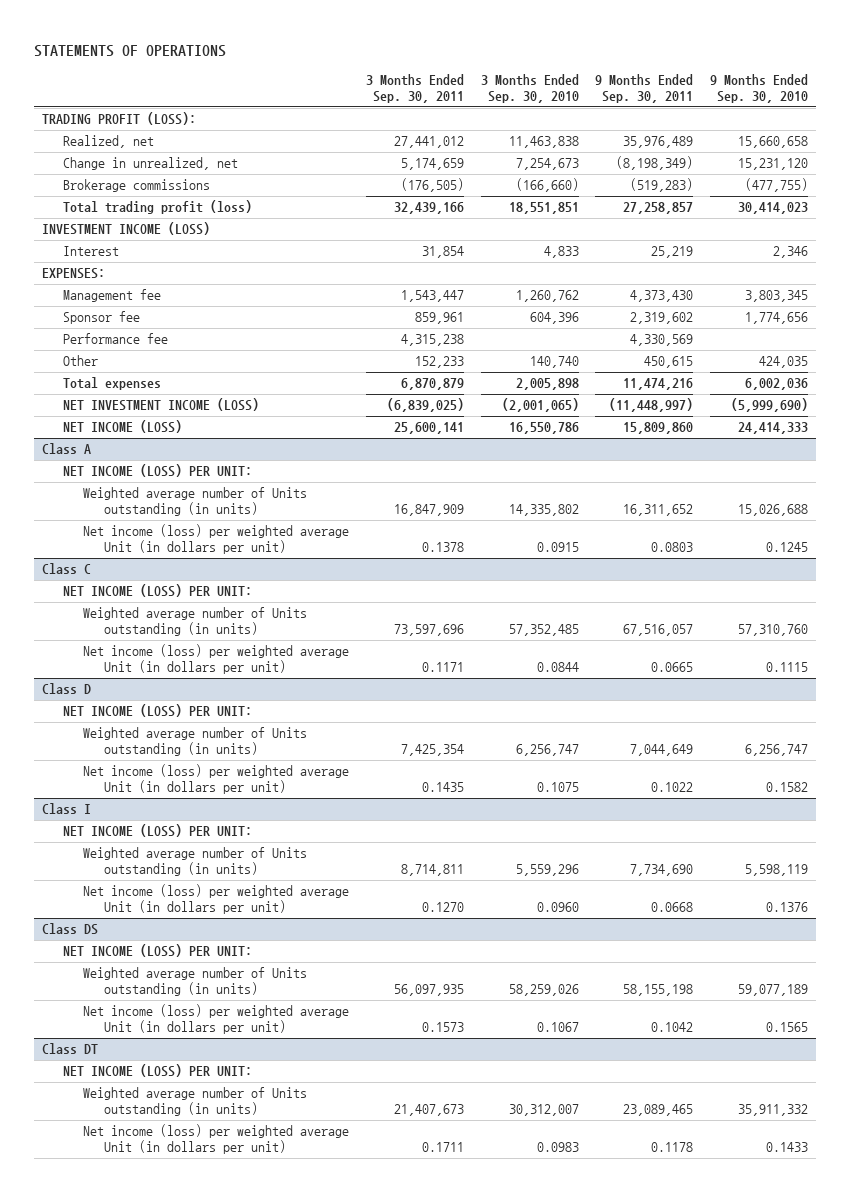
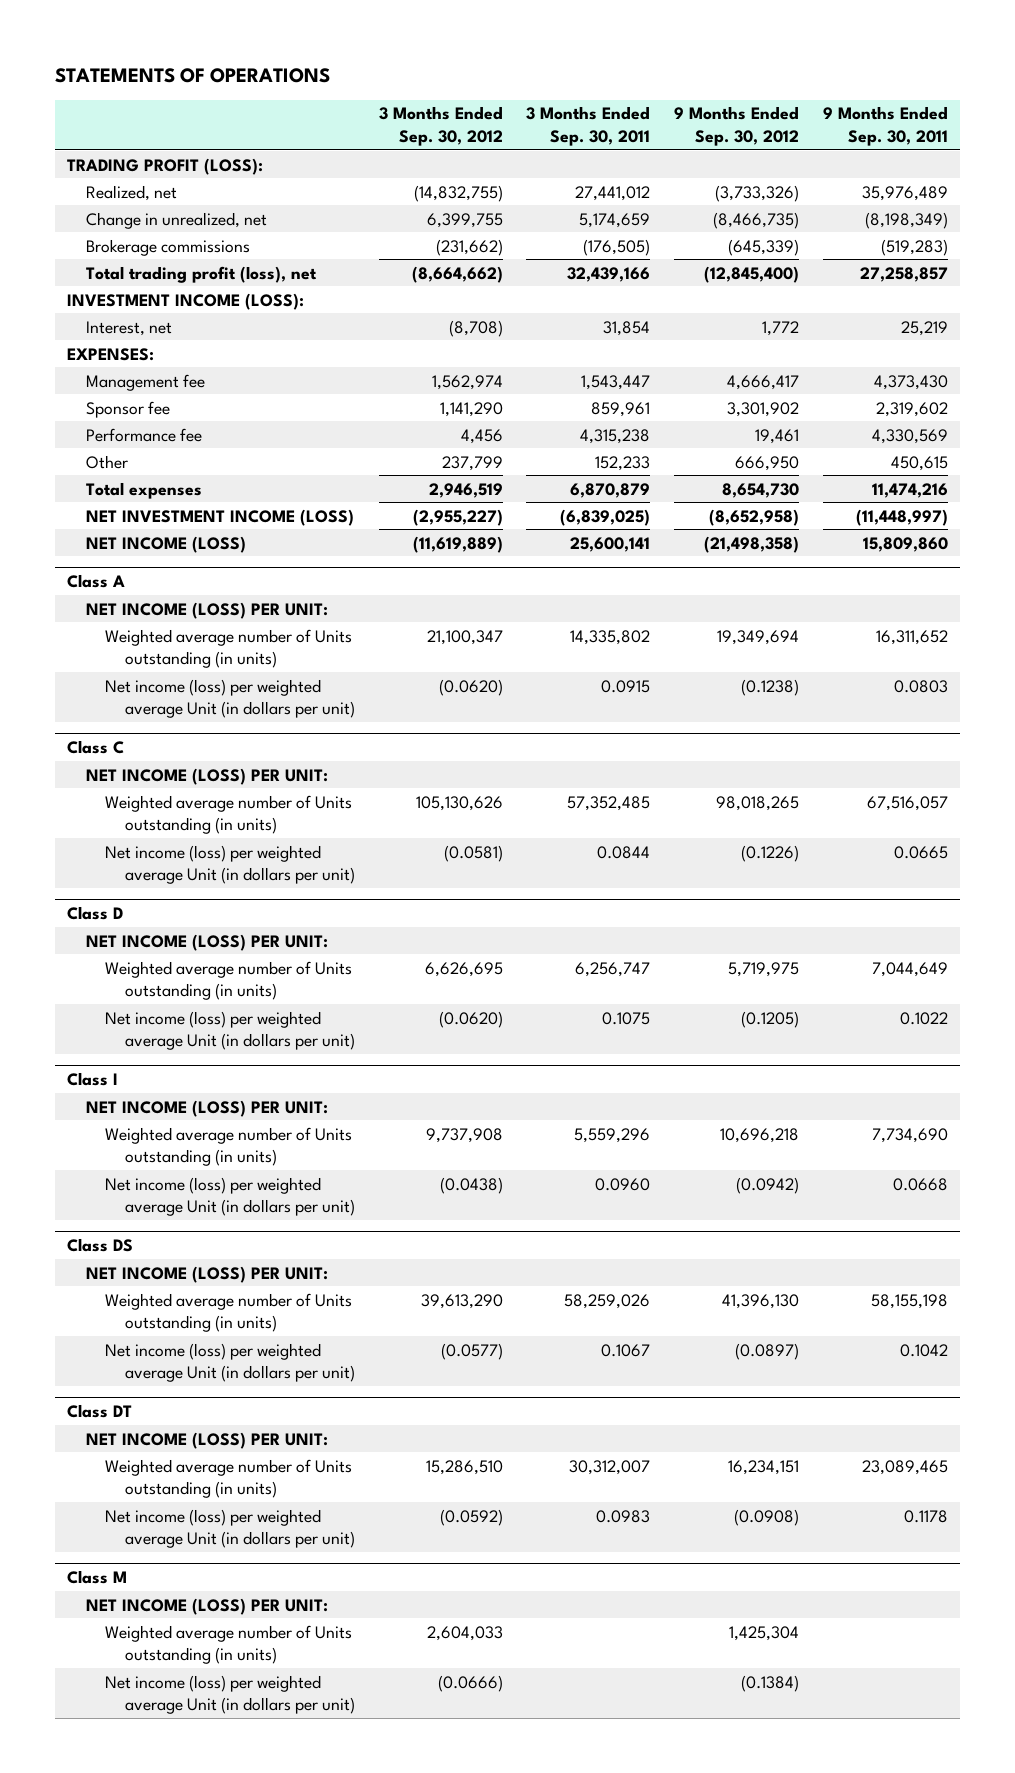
- | 3 Months Ended Sep. 30, 2011 | 3 Months Ended Sep. 30, 2010 | 9 Months Ended Sep. 30, 2011 | 9 Months Ended Sep. 30, 2010
+ | 3 Months Ended Sep. 30, 2012 | 3 Months Ended Sep. 30, 2011 | 9 Months Ended Sep. 30, 2012 | 9 Months Ended Sep. 30, 2011
- Total trading profit (loss) | 32,439,166 | 18,551,851 | 27,258,857 | 30,414,023
- INVESTMENT INCOME (LOSS)
- Interest | 31,854 | 4,833 | 25,219 | 2,346
+ Total trading profit (loss), net | (8,664,662) | 32,439,166 | (12,845,400) | 27,258,857
+ INVESTMENT INCOME (LOSS):
+ Interest, net | (8,708) | 31,854 | 1,772 | 25,219
@ Class A
- Weighted average number of Units outstanding (in units) | 16,847,909 | 14,335,802 | 16,311,652 | 15,026,688
- Net income (loss) per weighted average Unit (in dollars per unit) | 0.1378 | 0.0915 | 0.0803 | 0.1245
+ Weighted average number of Units outstanding (in units) | 21,100,347 | 14,335,802 | 19,349,694 | 16,311,652
+ Net income (loss) per weighted average Unit (in dollars per unit) | (0.0620) | 0.0915 | (0.1238) | 0.0803
@ Class C
- Weighted average number of Units outstanding (in units) | 73,597,696 | 57,352,485 | 67,516,057 | 57,310,760
- Net income (loss) per weighted average Unit (in dollars per unit) | 0.1171 | 0.0844 | 0.0665 | 0.1115
+ Weighted average number of Units outstanding (in units) | 105,130,626 | 57,352,485 | 98,018,265 | 67,516,057
+ Net income (loss) per weighted average Unit (in dollars per unit) | (0.0581) | 0.0844 | (0.1226) | 0.0665
@ Class D
- Weighted average number of Units outstanding (in units) | 7,425,354 | 6,256,747 | 7,044,649 | 6,256,747
- Net income (loss) per weighted average Unit (in dollars per unit) | 0.1435 | 0.1075 | 0.1022 | 0.1582
+ Weighted average number of Units outstanding (in units) | 6,626,695 | 6,256,747 | 5,719,975 | 7,044,649
+ Net income (loss) per weighted average Unit (in dollars per unit) | (0.0620) | 0.1075 | (0.1205) | 0.1022
@ Class I
- Weighted average number of Units outstanding (in units) | 8,714,811 | 5,559,296 | 7,734,690 | 5,598,119
- Net income (loss) per weighted average Unit (in dollars per unit) | 0.1270 | 0.0960 | 0.0668 | 0.1376
+ Weighted average number of Units outstanding (in units) | 9,737,908 | 5,559,296 | 10,696,218 | 7,734,690
+ Net income (loss) per weighted average Unit (in dollars per unit) | (0.0438) | 0.0960 | (0.0942) | 0.0668
@ Class DS
- Weighted average number of Units outstanding (in units) | 56,097,935 | 58,259,026 | 58,155,198 | 59,077,189
- Net income (loss) per weighted average Unit (in dollars per unit) | 0.1573 | 0.1067 | 0.1042 | 0.1565
+ Weighted average number of Units outstanding (in units) | 39,613,290 | 58,259,026 | 41,396,130 | 58,155,198
+ Net income (loss) per weighted average Unit (in dollars per unit) | (0.0577) | 0.1067 | (0.0897) | 0.1042
@ Class DT
- Weighted average number of Units outstanding (in units) | 21,407,673 | 30,312,007 | 23,089,465 | 35,911,332
- Net income (loss) per weighted average Unit (in dollars per unit) | 0.1711 | 0.0983 | 0.1178 | 0.1433
+ Weighted average number of Units outstanding (in units) | 15,286,510 | 30,312,007 | 16,234,151 | 23,089,465
+ Net income (loss) per weighted average Unit (in dollars per unit) | (0.0592) | 0.0983 | (0.0908) | 0.1178
+ Class M
+ NET INCOME (LOSS) PER UNIT:
+ Weighted average number of Units outstanding (in units) | 2,604,033 | | 1,425,304 |
+ Net income (loss) per weighted average Unit (in dollars per unit) | (0.0666) | | (0.1384) |

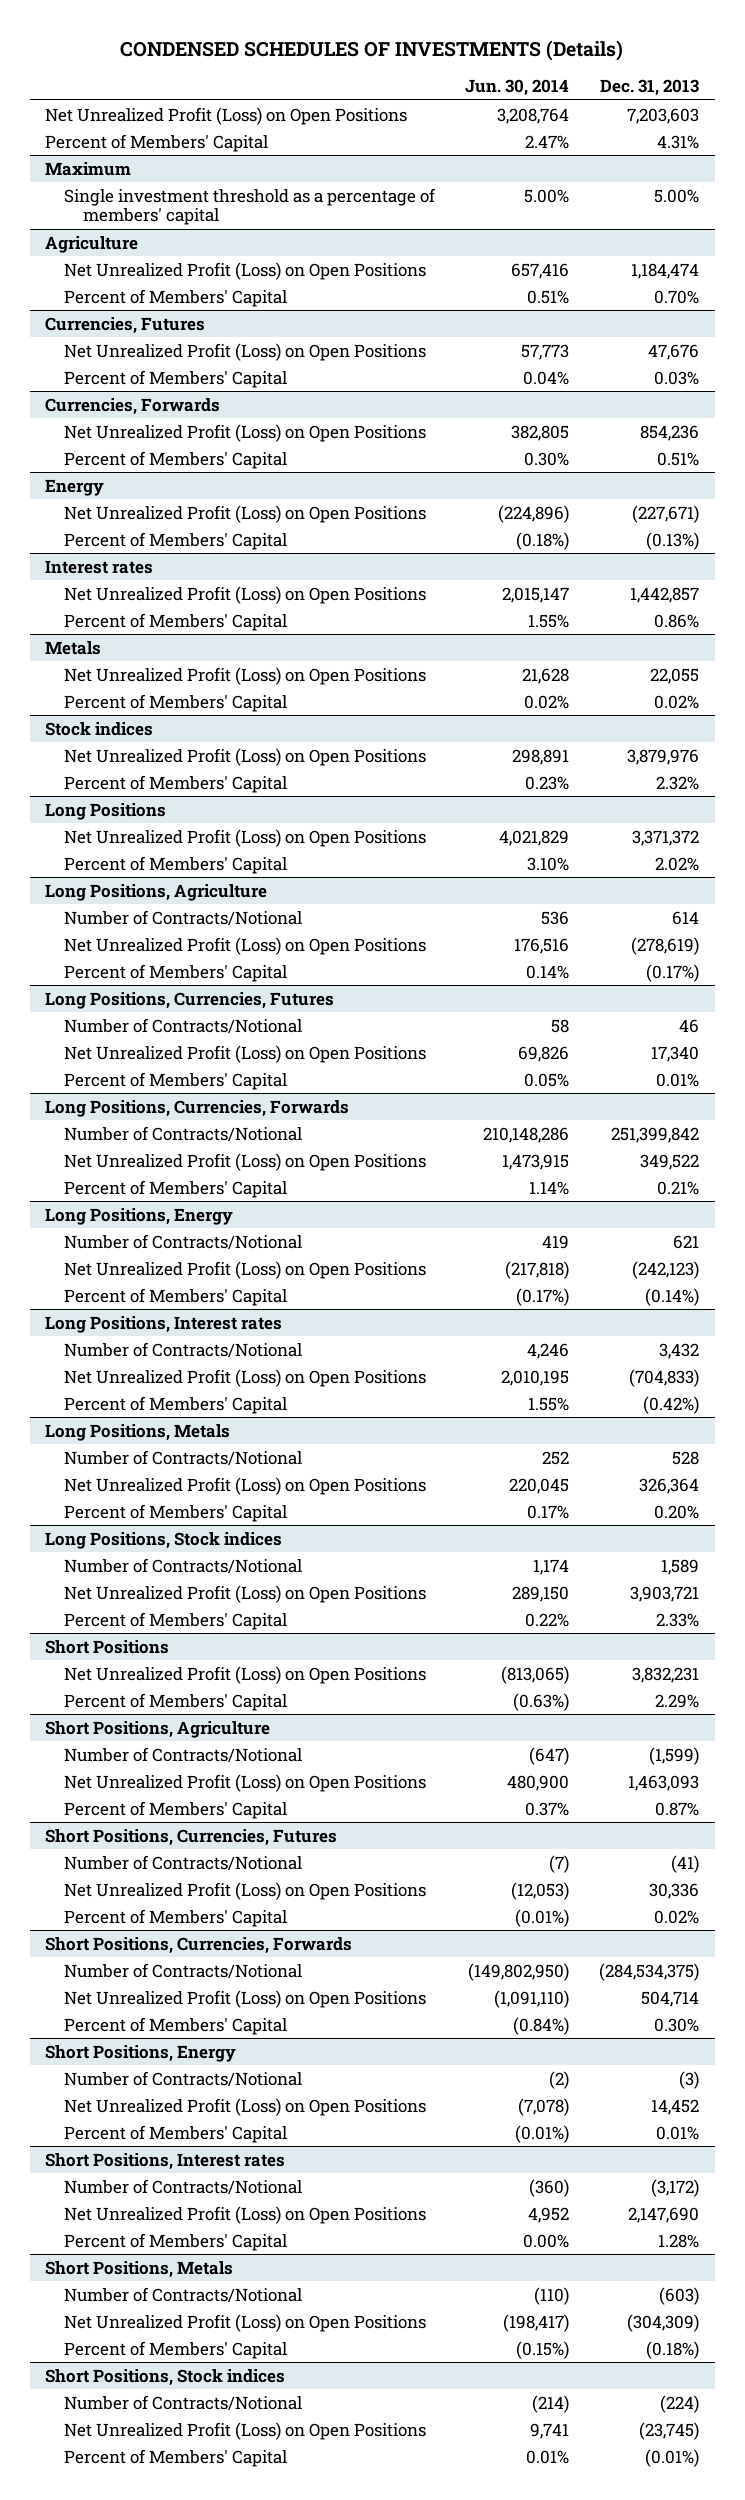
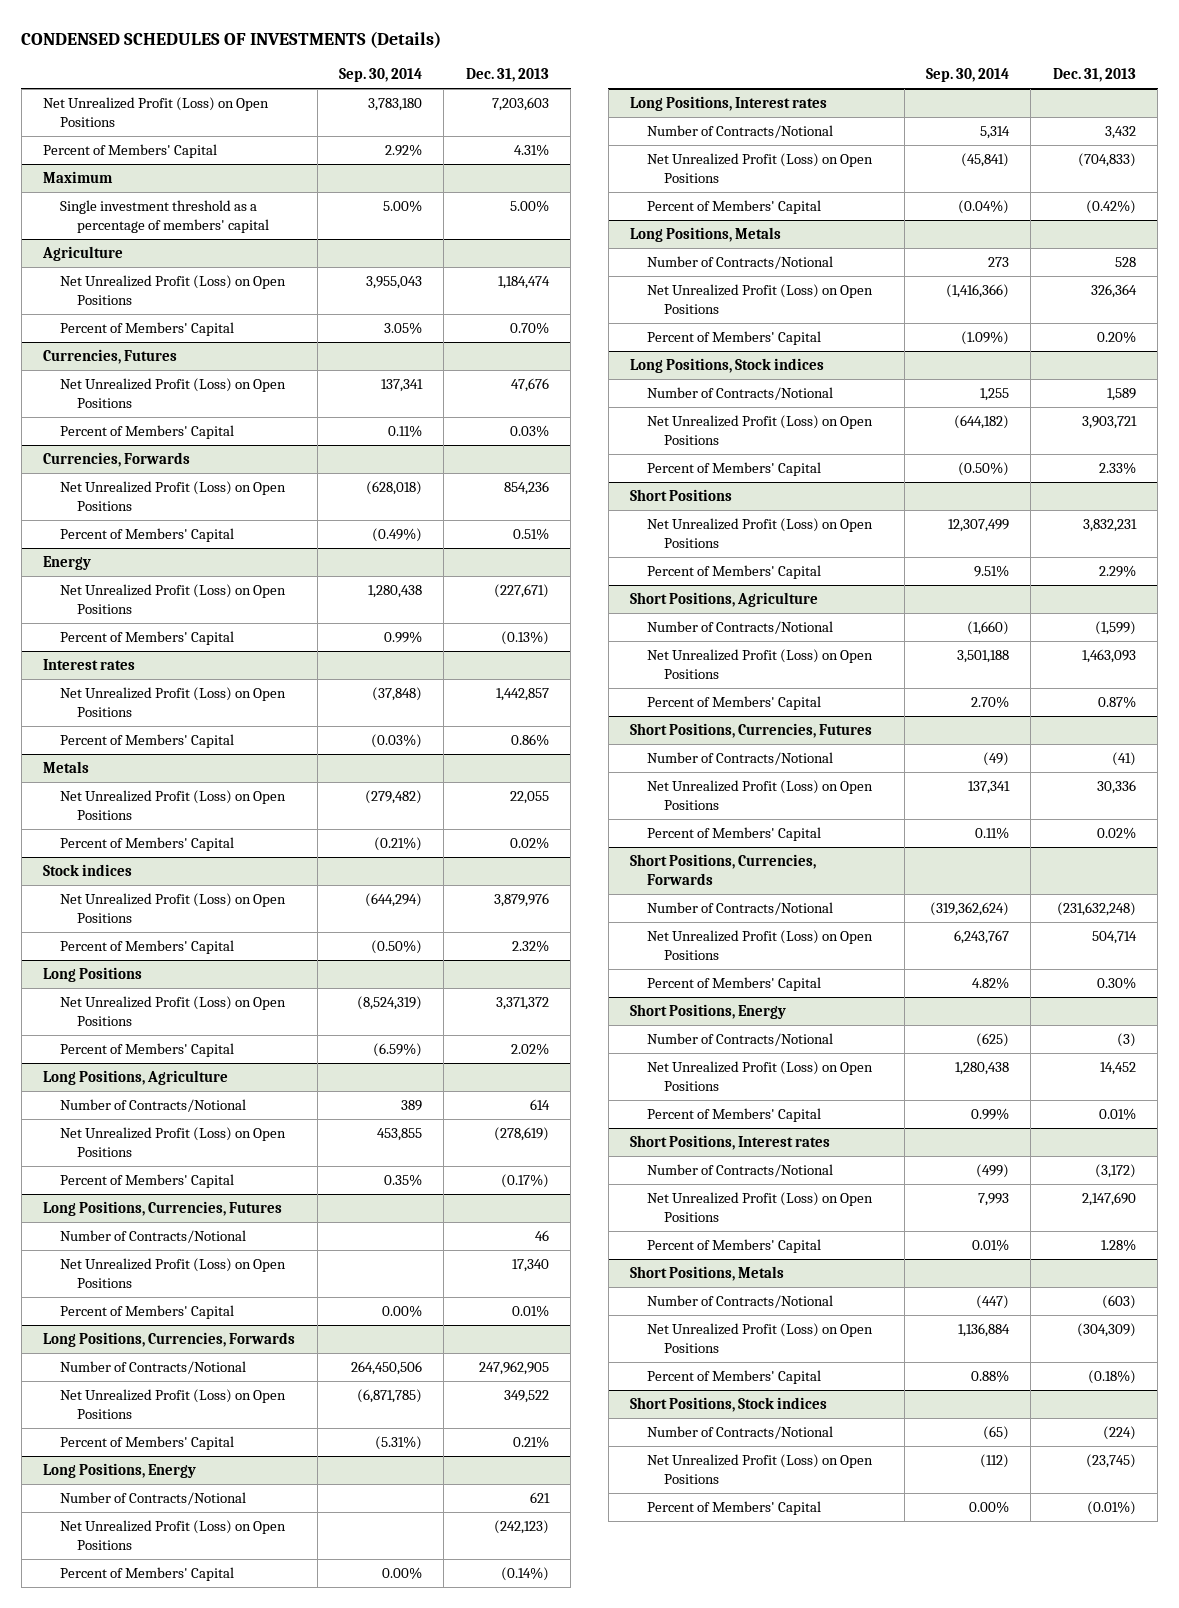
- | Jun. 30, 2014 | Dec. 31, 2013
+ | Sep. 30, 2014 | Dec. 31, 2013
@ Long Positions, Currencies, Forwards
- Number of Contracts/Notional | 210,148,286 | 251,399,842
+ Number of Contracts/Notional | 264,450,506 | 247,962,905
@ Short Positions, Currencies, Forwards
- Number of Contracts/Notional | (149,802,950) | (284,534,375)
+ Number of Contracts/Notional | (319,362,624) | (231,632,248)

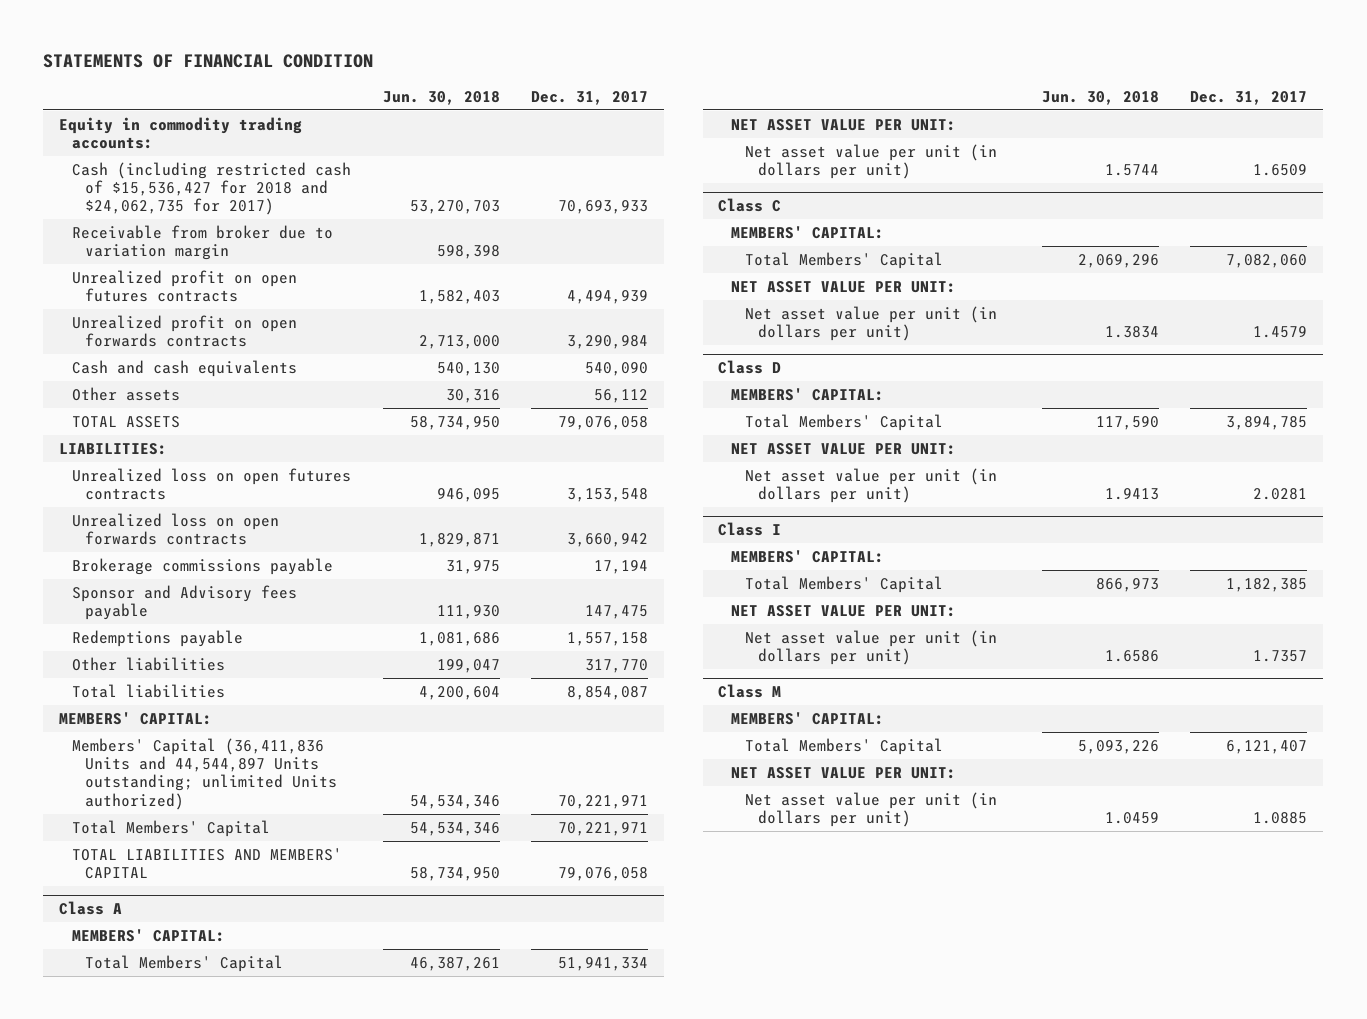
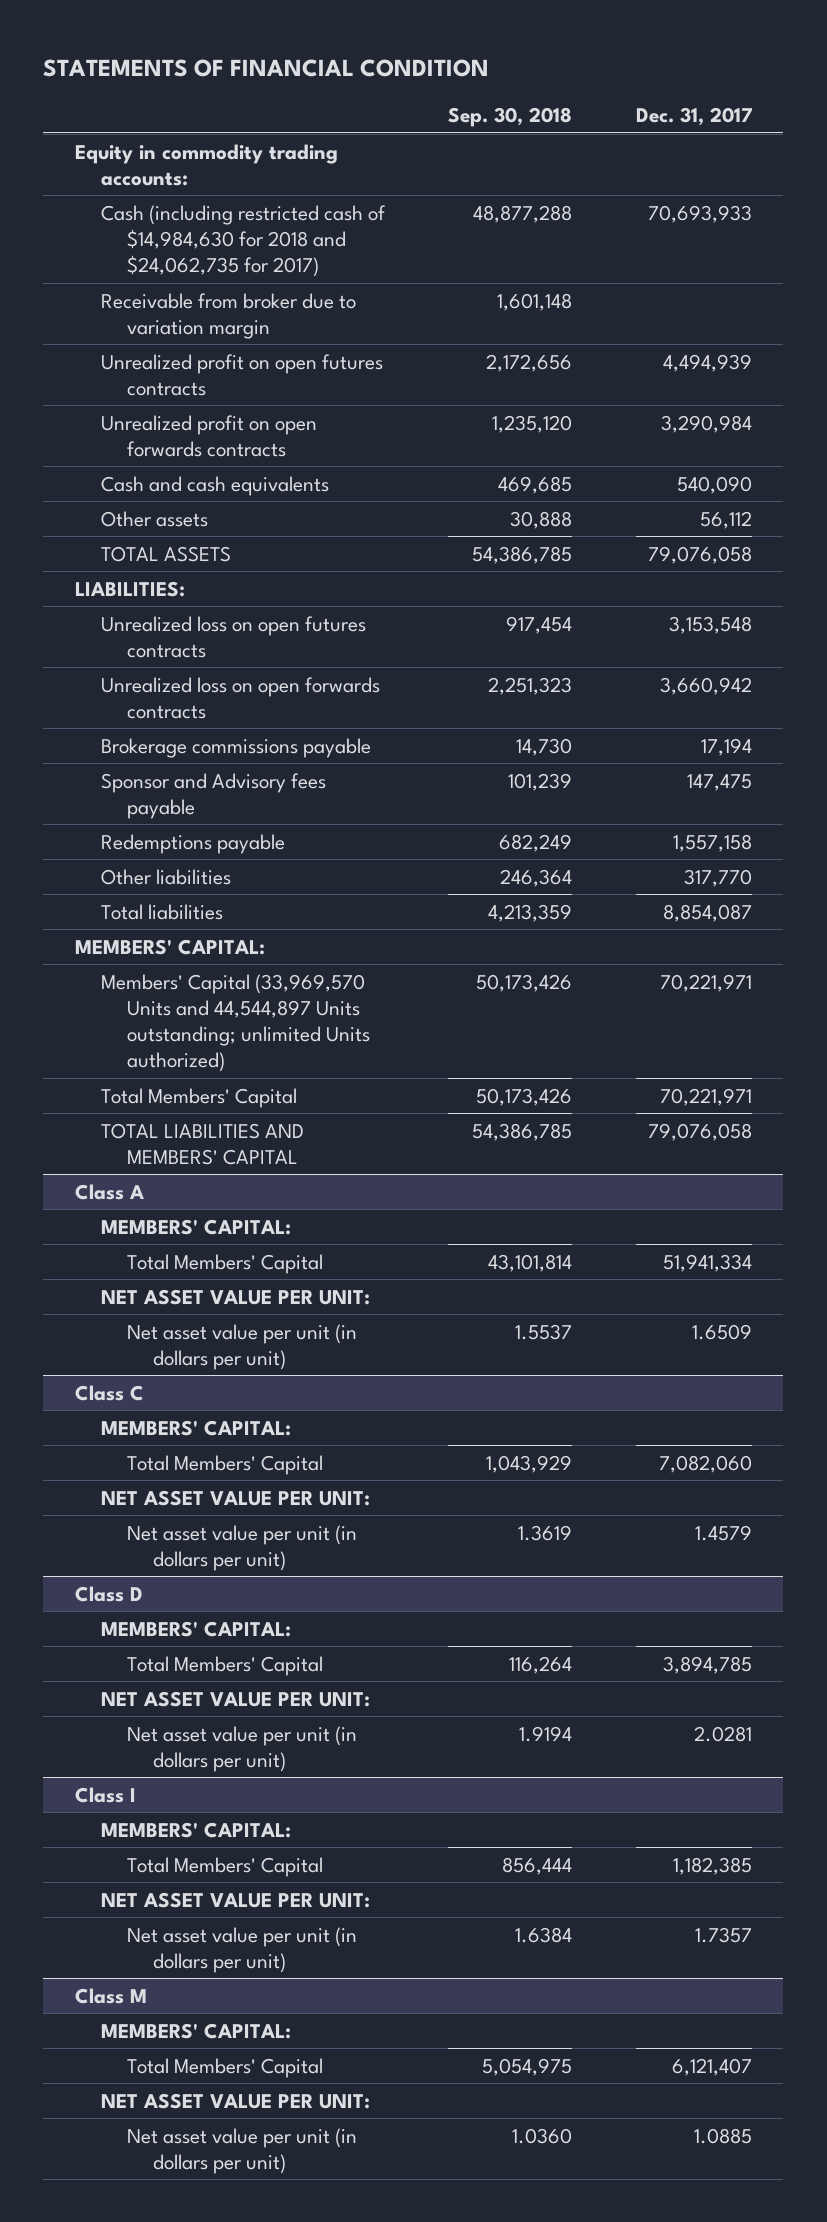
- | Jun. 30, 2018 | Dec. 31, 2017
+ | Sep. 30, 2018 | Dec. 31, 2017
- Cash (including restricted cash of $15,536,427 for 2018 and $24,062,735 for 2017) | 53,270,703 | 70,693,933
+ Cash (including restricted cash of $14,984,630 for 2018 and $24,062,735 for 2017) | 48,877,288 | 70,693,933
- Members' Capital (36,411,836 Units and 44,544,897 Units outstanding; unlimited Units authorized) | 54,534,346 | 70,221,971
+ Members' Capital (33,969,570 Units and 44,544,897 Units outstanding; unlimited Units authorized) | 50,173,426 | 70,221,971

